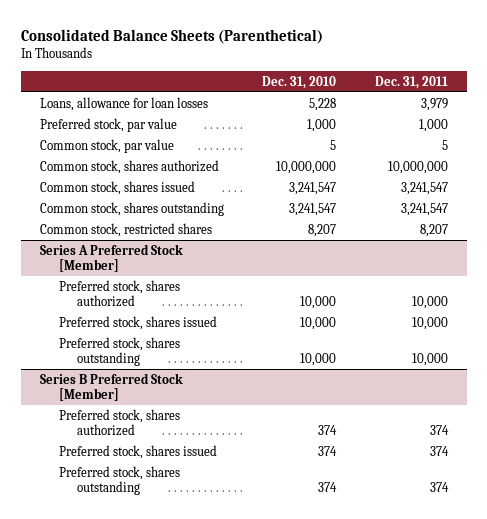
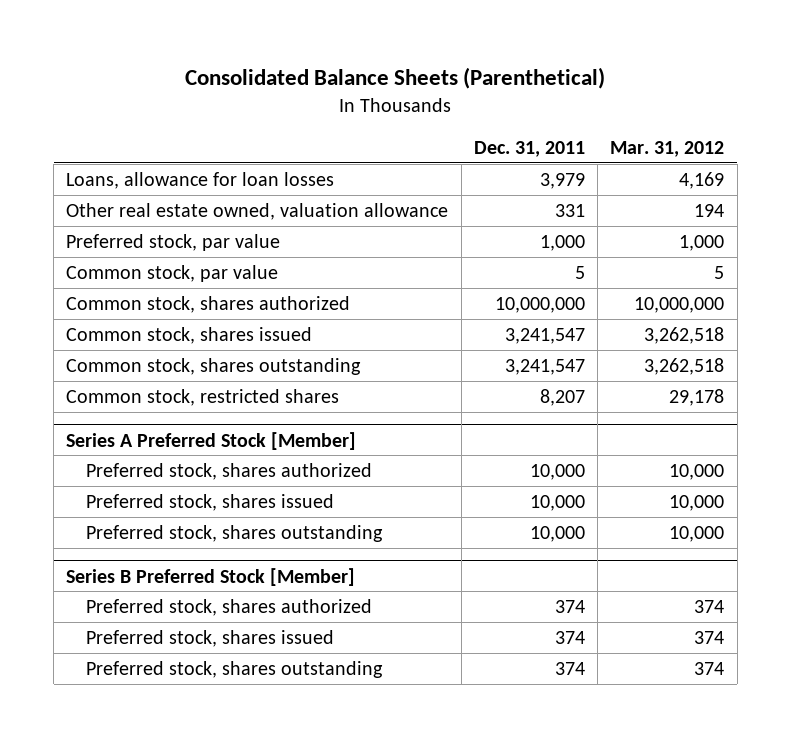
- | Dec. 31, 2010 | Dec. 31, 2011
+ | Dec. 31, 2011 | Mar. 31, 2012
+ Other real estate owned, valuation allowance | 331 | 194

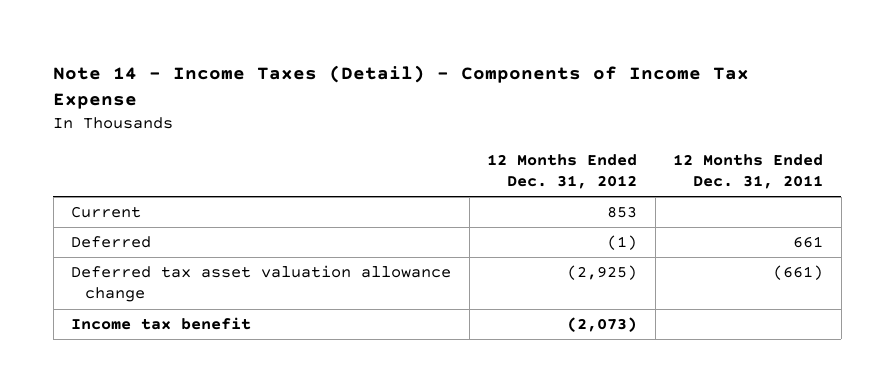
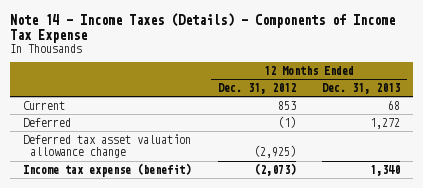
- Note 14 - Income Taxes (Detail) - Components of Income Tax Expense
+ Note 14 - Income Taxes (Details) - Components of Income Tax Expense
- | 12 Months Ended Dec. 31, 2012 | 12 Months Ended Dec. 31, 2011
+ | 12 Months Ended Dec. 31, 2012 | 12 Months Ended Dec. 31, 2013
- Income tax benefit | (2,073) |
+ Income tax expense (benefit) | (2,073) | 1,340

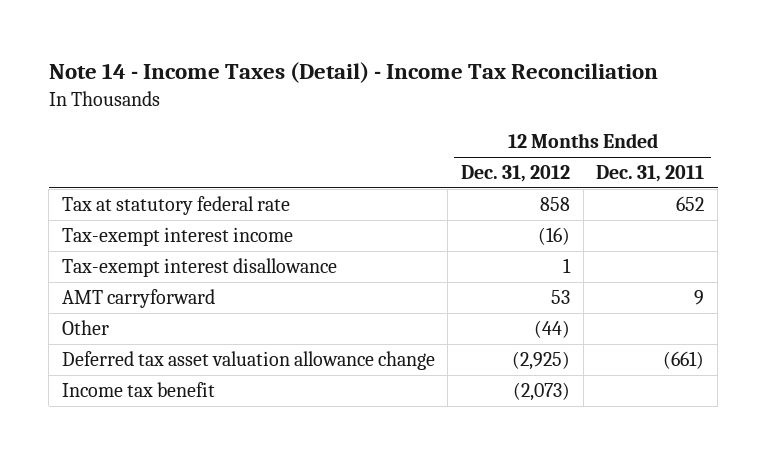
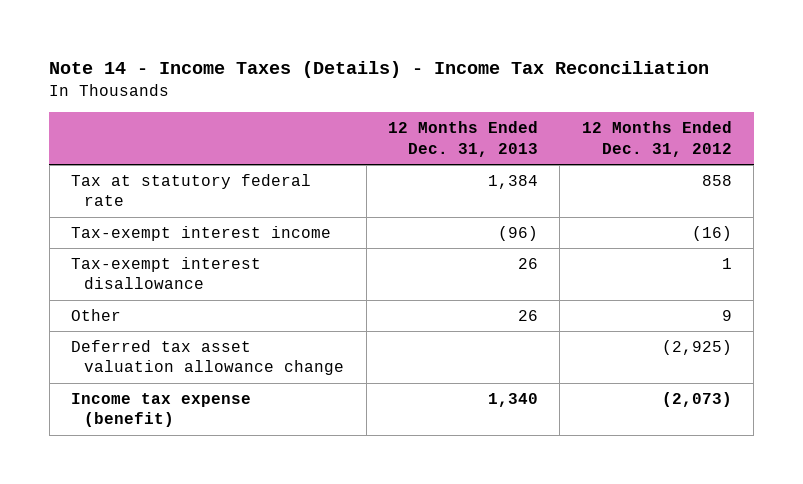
- Note 14 - Income Taxes (Detail) - Income Tax Reconciliation
+ Note 14 - Income Taxes (Details) - Income Tax Reconciliation
- | 12 Months Ended Dec. 31, 2012 | 12 Months Ended Dec. 31, 2011
+ | 12 Months Ended Dec. 31, 2013 | 12 Months Ended Dec. 31, 2012
- AMT carryforward | 53 | 9
- Other | (44) |
+ Other | 26 | 9
- Income tax benefit | (2,073) |
+ Income tax expense (benefit) | 1,340 | (2,073)

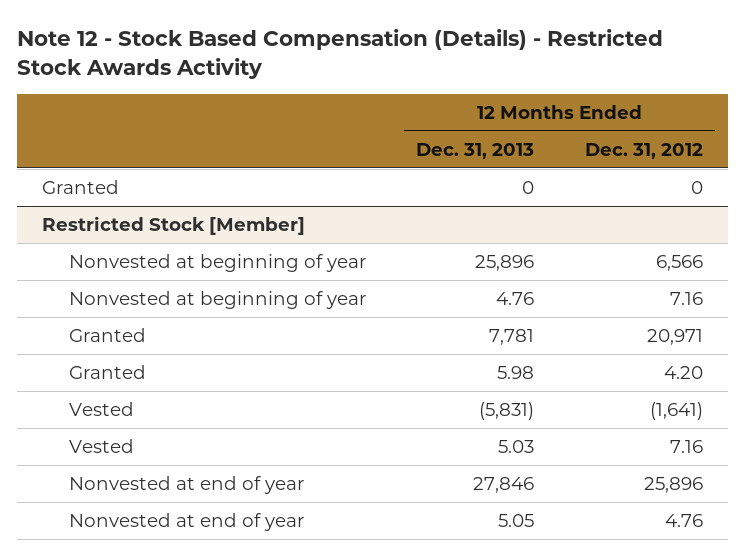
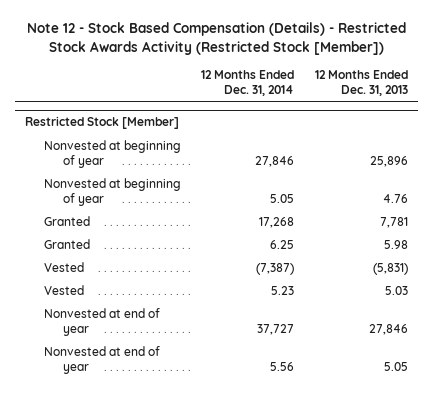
- Note 12 - Stock Based Compensation (Details) - Restricted Stock Awards Activity
+ Note 12 - Stock Based Compensation (Details) - Restricted Stock Awards Activity (Restricted Stock [Member])
- | 12 Months Ended Dec. 31, 2013 | 12 Months Ended Dec. 31, 2012
+ | 12 Months Ended Dec. 31, 2014 | 12 Months Ended Dec. 31, 2013
- Granted | 0 | 0

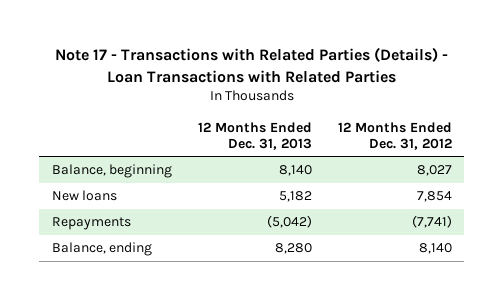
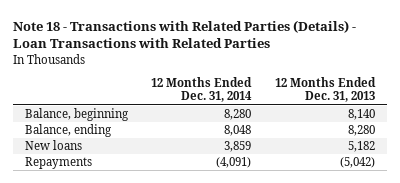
- Note 17 - Transactions with Related Parties (Details) - Loan Transactions with Related Parties
+ Note 18 - Transactions with Related Parties (Details) - Loan Transactions with Related Parties
- | 12 Months Ended Dec. 31, 2013 | 12 Months Ended Dec. 31, 2012
+ | 12 Months Ended Dec. 31, 2014 | 12 Months Ended Dec. 31, 2013
moved up: Balance, ending | 8,048 | 8,280

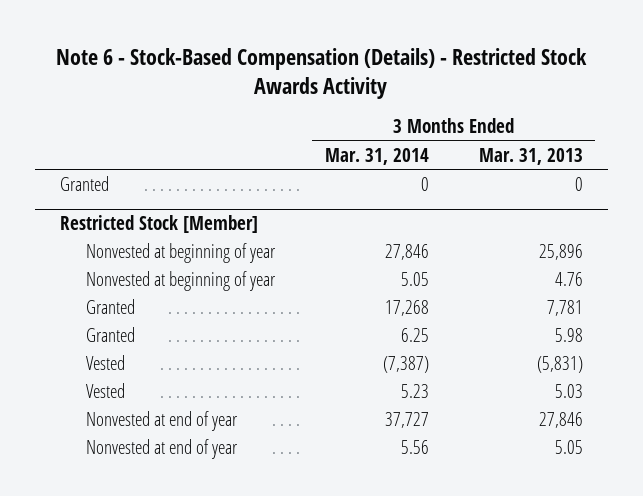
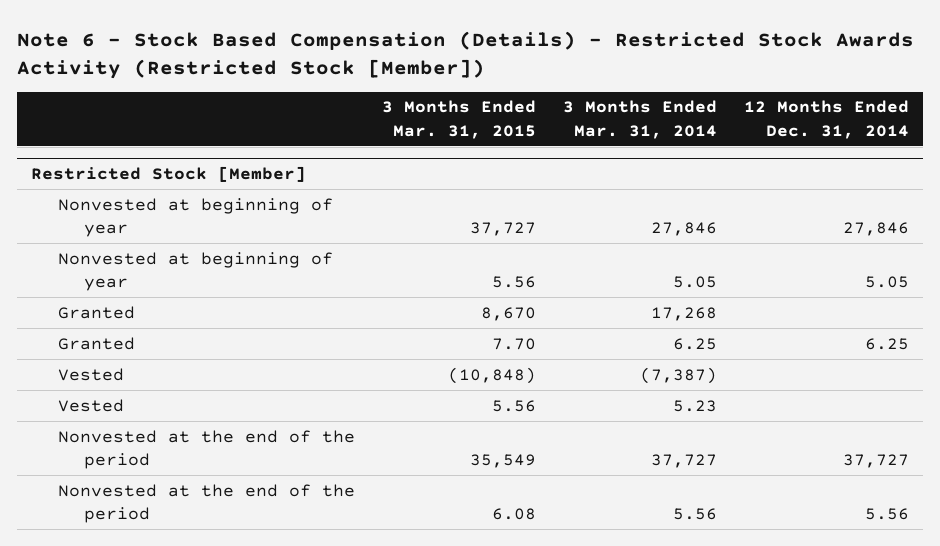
- Note 6 - Stock-Based Compensation (Details) - Restricted Stock Awards Activity
+ Note 6 - Stock Based Compensation (Details) - Restricted Stock Awards Activity (Restricted Stock [Member])
- | 3 Months Ended Mar. 31, 2014 | 3 Months Ended Mar. 31, 2013
+ | 3 Months Ended Mar. 31, 2015 | 3 Months Ended Mar. 31, 2014 | 12 Months Ended Dec. 31, 2014
- Granted | 0 | 0
@ Restricted Stock [Member]
- Nonvested at end of year | 37,727 | 27,846
- Nonvested at end of year | 5.56 | 5.05
+ Nonvested at the end of the period | 35,549 | 37,727 | 37,727
+ Nonvested at the end of the period | 6.08 | 5.56 | 5.56

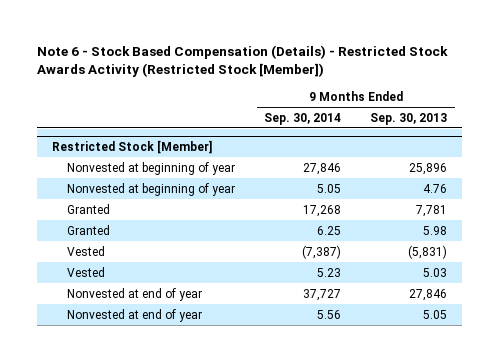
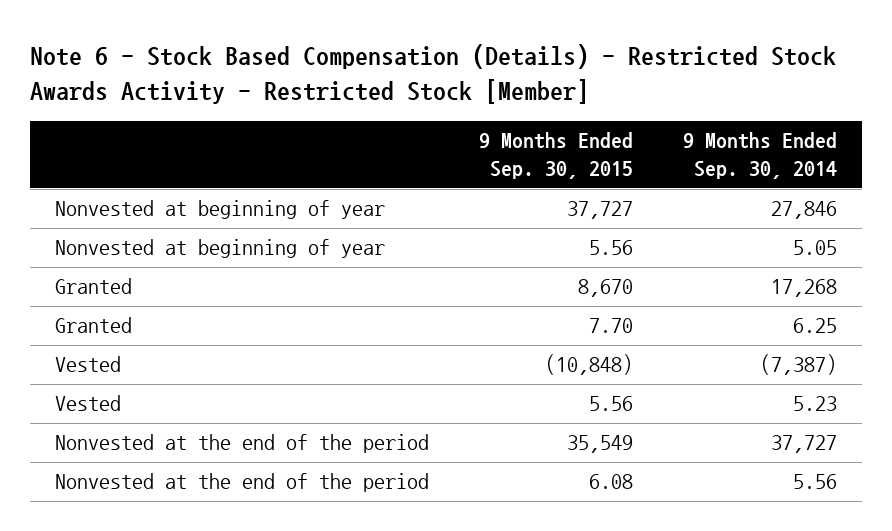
- Note 6 - Stock Based Compensation (Details) - Restricted Stock Awards Activity (Restricted Stock [Member])
+ Note 6 - Stock Based Compensation (Details) - Restricted Stock Awards Activity - Restricted Stock [Member]
- | 9 Months Ended Sep. 30, 2014 | 9 Months Ended Sep. 30, 2013
+ | 9 Months Ended Sep. 30, 2015 | 9 Months Ended Sep. 30, 2014
- Restricted Stock [Member]
- Nonvested at end of year | 37,727 | 27,846
- Nonvested at end of year | 5.56 | 5.05
+ Nonvested at the end of the period | 35,549 | 37,727
+ Nonvested at the end of the period | 6.08 | 5.56

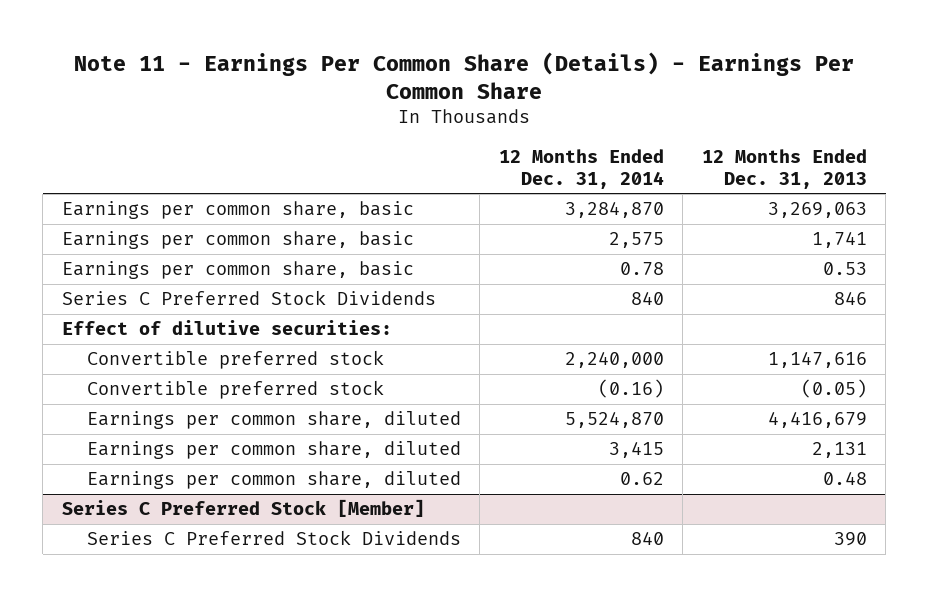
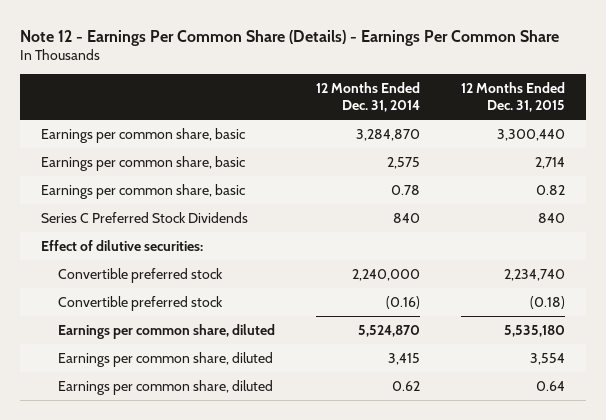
- Note 11 - Earnings Per Common Share (Details) - Earnings Per Common Share
+ Note 12 - Earnings Per Common Share (Details) - Earnings Per Common Share
- | 12 Months Ended Dec. 31, 2014 | 12 Months Ended Dec. 31, 2013
+ | 12 Months Ended Dec. 31, 2014 | 12 Months Ended Dec. 31, 2015
- Series C Preferred Stock [Member]
- Series C Preferred Stock Dividends | 840 | 390

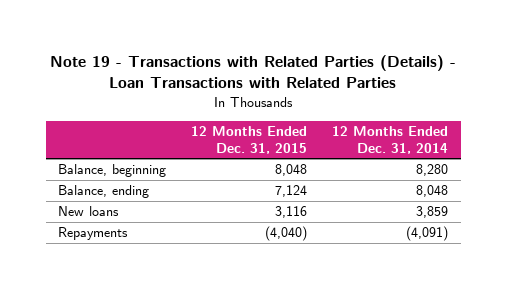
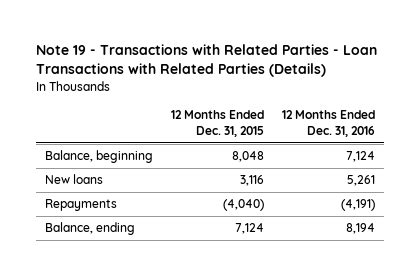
- Note 19 - Transactions with Related Parties (Details) - Loan Transactions with Related Parties
+ Note 19 - Transactions with Related Parties - Loan Transactions with Related Parties (Details)
- | 12 Months Ended Dec. 31, 2015 | 12 Months Ended Dec. 31, 2014
+ | 12 Months Ended Dec. 31, 2015 | 12 Months Ended Dec. 31, 2016
moved down: Balance, ending | 7,124 | 8,194

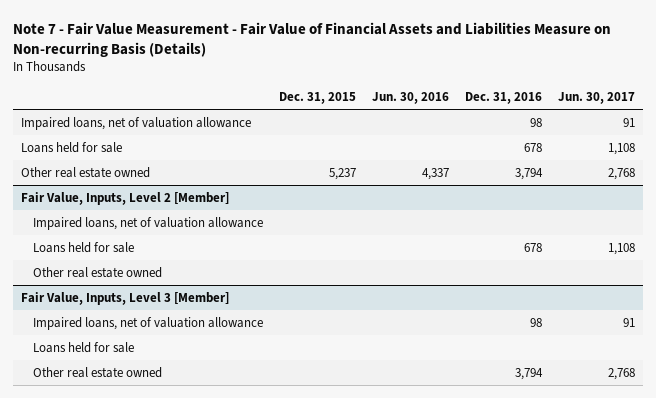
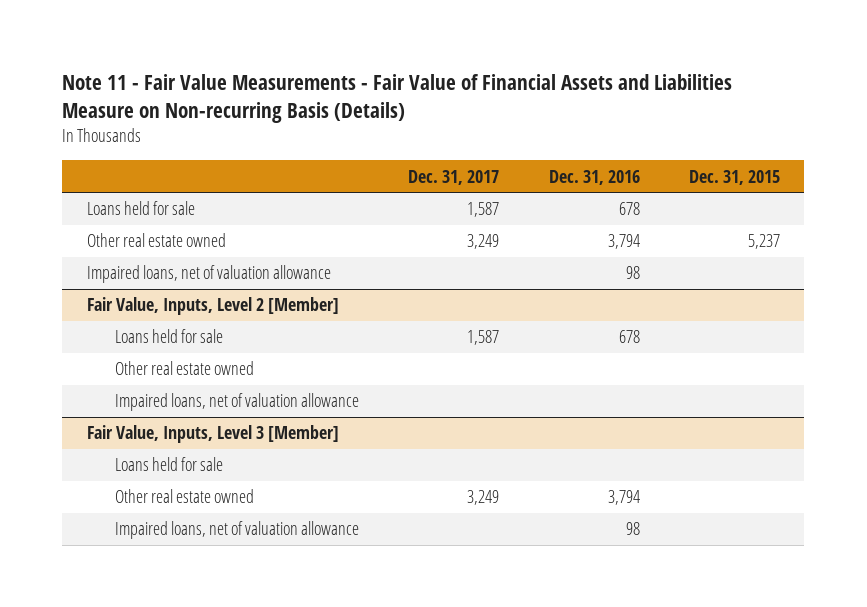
- Note 7 - Fair Value Measurement - Fair Value of Financial Assets and Liabilities Measure on Non-recurring Basis (Details)
+ Note 11 - Fair Value Measurements - Fair Value of Financial Assets and Liabilities Measure on Non-recurring Basis (Details)
- | Dec. 31, 2015 | Jun. 30, 2016 | Dec. 31, 2016 | Jun. 30, 2017
+ | Dec. 31, 2017 | Dec. 31, 2016 | Dec. 31, 2015
moved down: Impaired loans, net of valuation allowance | | 98 |
@ Fair Value, Inputs, Level 2 [Member]
moved down: Impaired loans, net of valuation allowance
@ Fair Value, Inputs, Level 3 [Member]
moved down: Impaired loans, net of valuation allowance | | 98 |

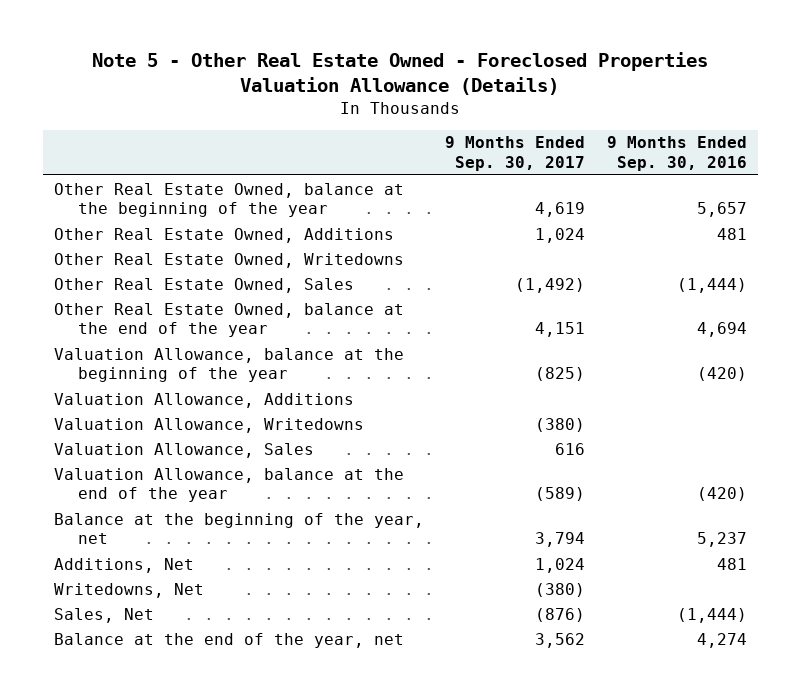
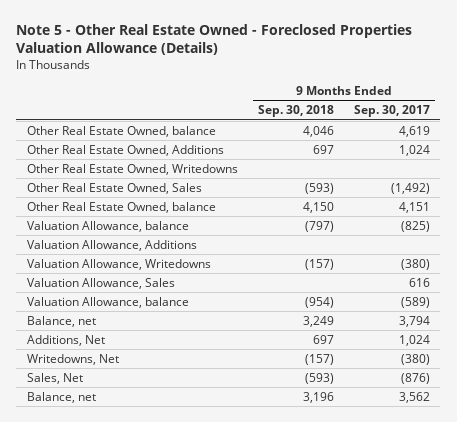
- | 9 Months Ended Sep. 30, 2017 | 9 Months Ended Sep. 30, 2016
+ | 9 Months Ended Sep. 30, 2018 | 9 Months Ended Sep. 30, 2017
- Other Real Estate Owned, balance at the beginning of the year | 4,619 | 5,657
+ Other Real Estate Owned, balance | 4,046 | 4,619
- Other Real Estate Owned, balance at the end of the year | 4,151 | 4,694
- Valuation Allowance, balance at the beginning of the year | (825) | (420)
+ Other Real Estate Owned, balance | 4,150 | 4,151
+ Valuation Allowance, balance | (797) | (825)
- Valuation Allowance, balance at the end of the year | (589) | (420)
- Balance at the beginning of the year, net | 3,794 | 5,237
+ Valuation Allowance, balance | (954) | (589)
+ Balance, net | 3,249 | 3,794
- Balance at the end of the year, net | 3,562 | 4,274
+ Balance, net | 3,196 | 3,562

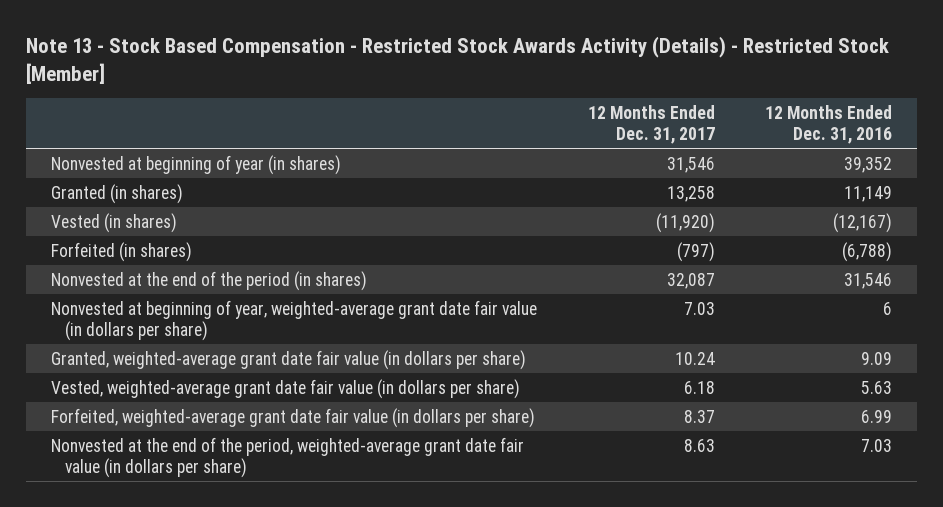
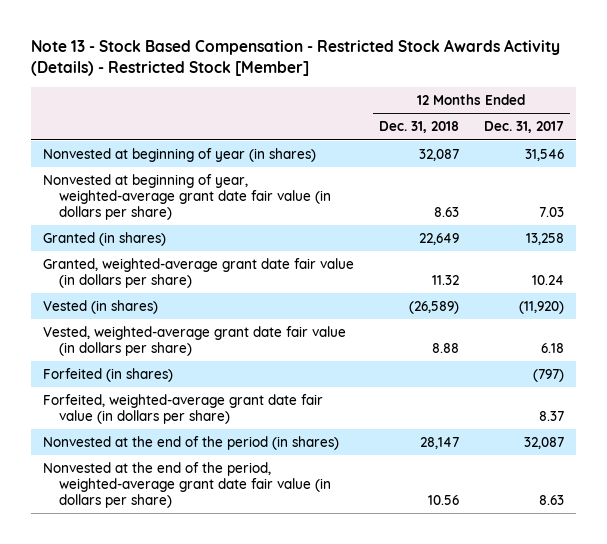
- | 12 Months Ended Dec. 31, 2017 | 12 Months Ended Dec. 31, 2016
+ | 12 Months Ended Dec. 31, 2018 | 12 Months Ended Dec. 31, 2017
moved down: Granted (in shares) | 22,649 | 13,258
moved down: Vested (in shares) | (26,589) | (11,920)
moved down: Forfeited (in shares) | | (797)
moved down: Nonvested at the end of the period (in shares) | 28,147 | 32,087

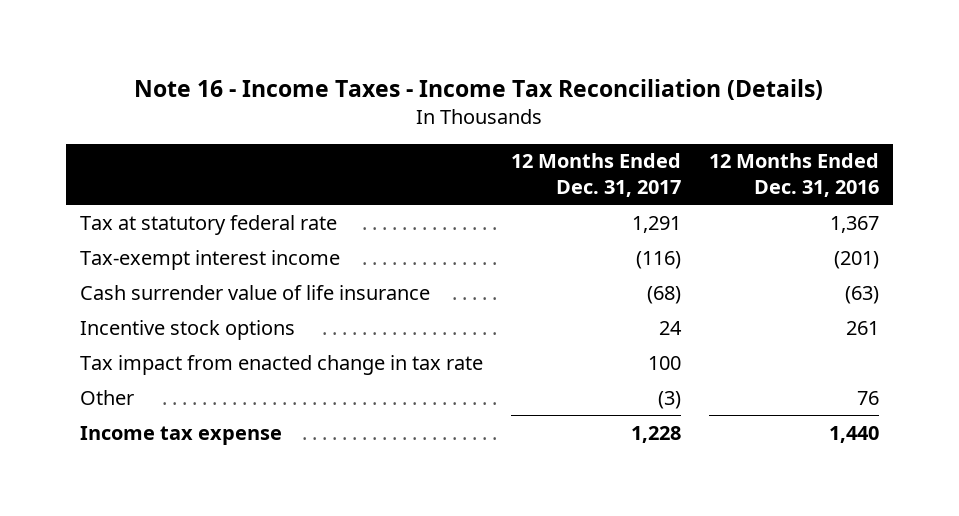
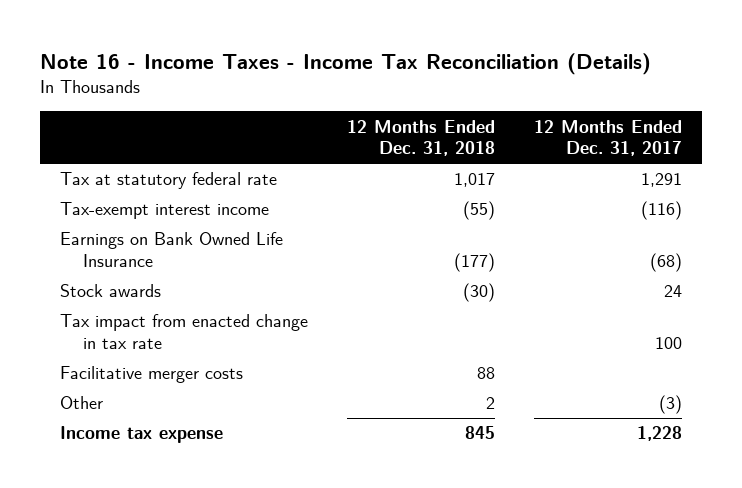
- | 12 Months Ended Dec. 31, 2017 | 12 Months Ended Dec. 31, 2016
+ | 12 Months Ended Dec. 31, 2018 | 12 Months Ended Dec. 31, 2017
- Cash surrender value of life insurance | (68) | (63)
- Incentive stock options | 24 | 261
+ Earnings on Bank Owned Life Insurance | (177) | (68)
+ Stock awards | (30) | 24
+ Facilitative merger costs | 88 |

